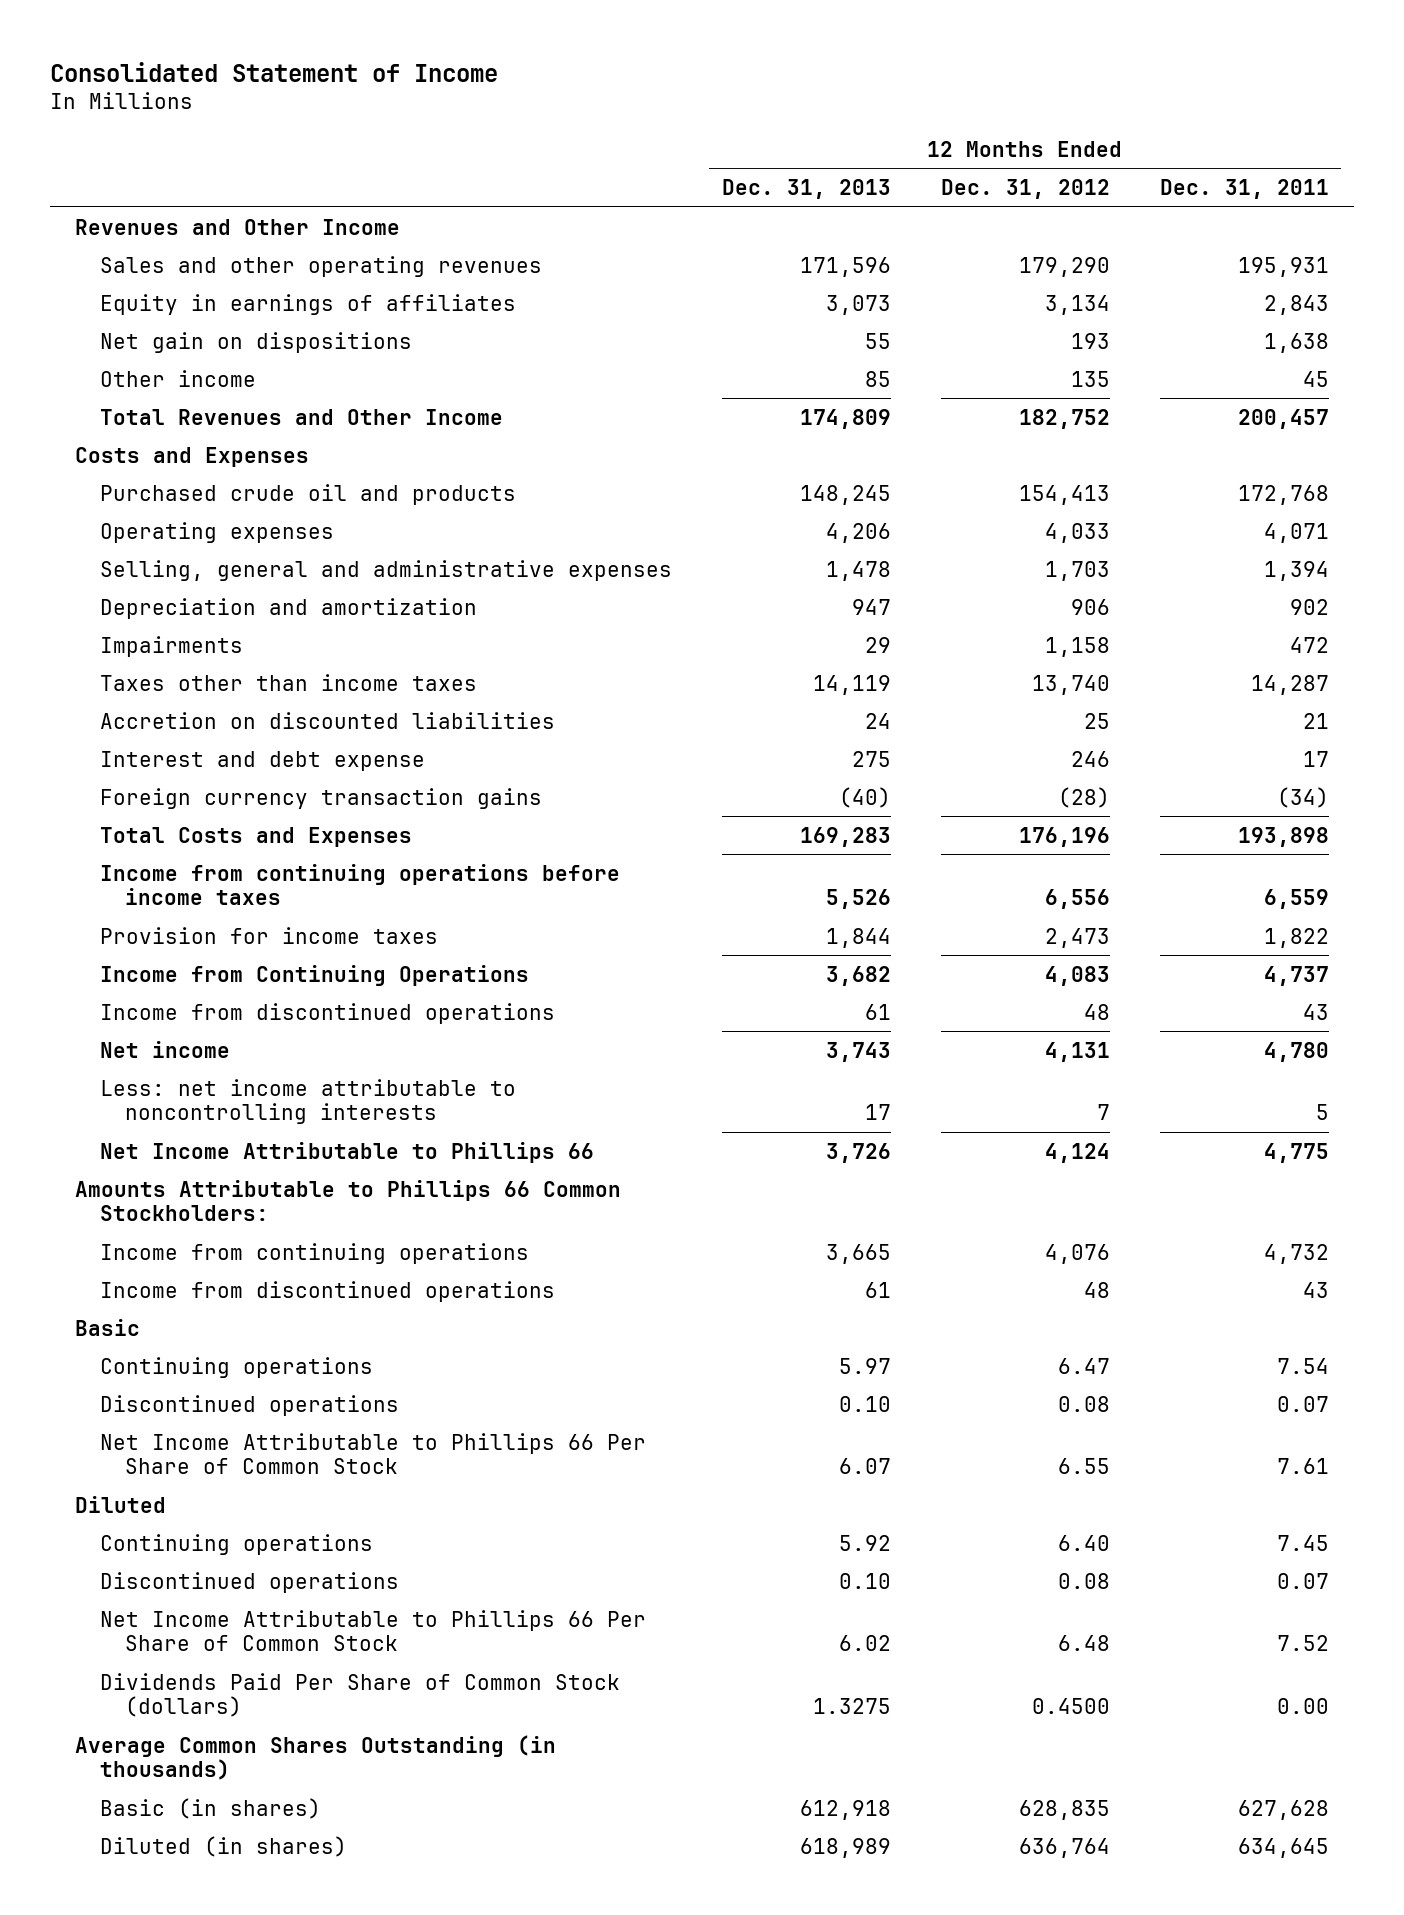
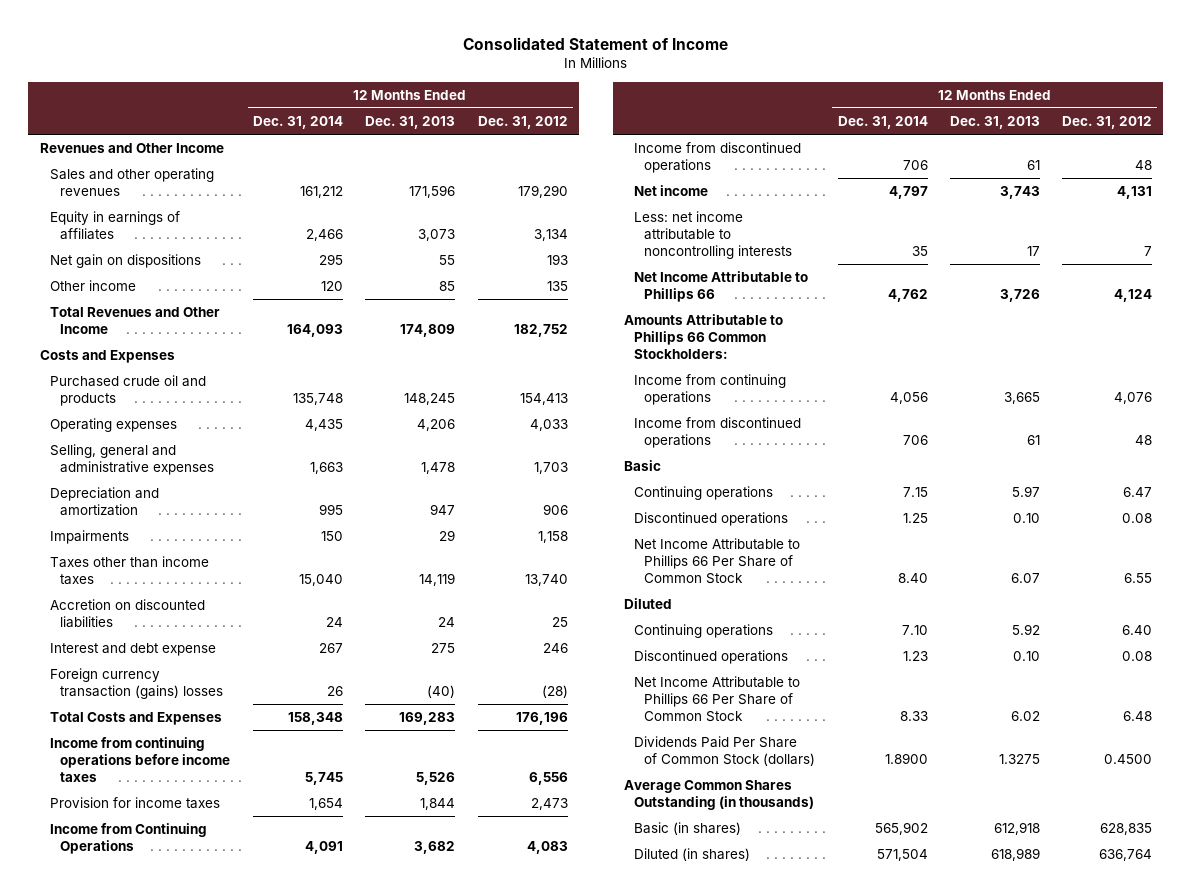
- | 12 Months Ended Dec. 31, 2013 | 12 Months Ended Dec. 31, 2012 | 12 Months Ended Dec. 31, 2011
+ | 12 Months Ended Dec. 31, 2014 | 12 Months Ended Dec. 31, 2013 | 12 Months Ended Dec. 31, 2012
- Foreign currency transaction gains | (40) | (28) | (34)
+ Foreign currency transaction (gains) losses | 26 | (40) | (28)

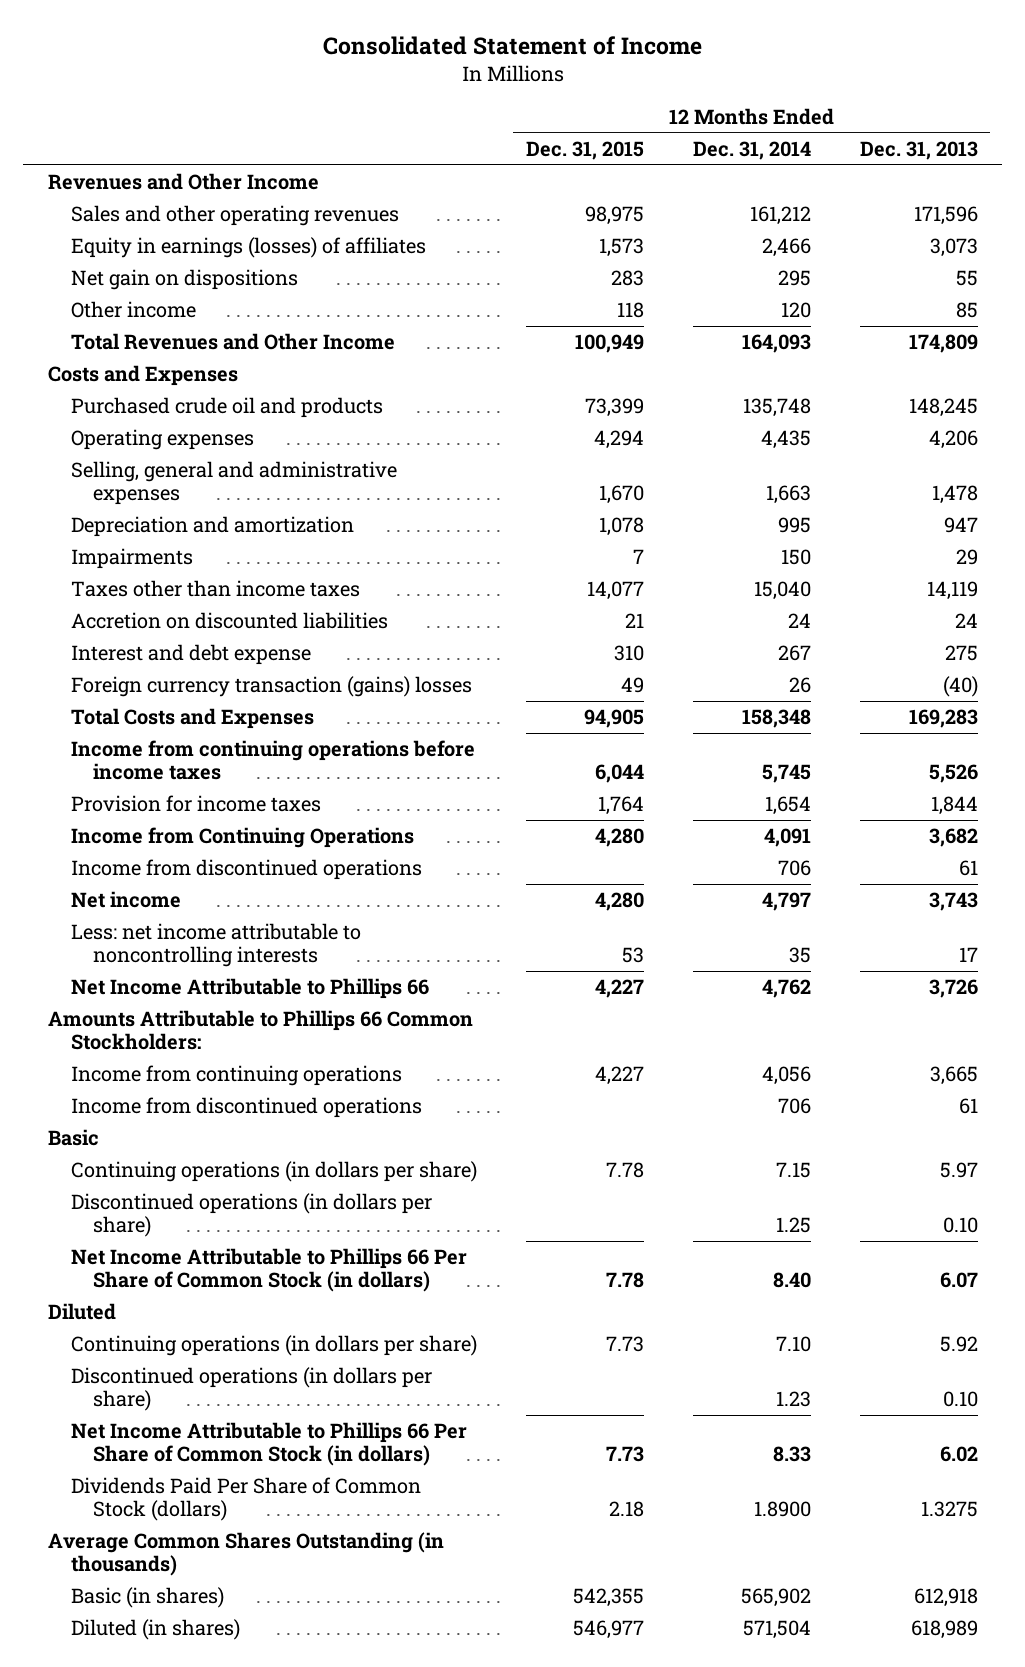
- | 12 Months Ended Dec. 31, 2014 | 12 Months Ended Dec. 31, 2013 | 12 Months Ended Dec. 31, 2012
+ | 12 Months Ended Dec. 31, 2015 | 12 Months Ended Dec. 31, 2014 | 12 Months Ended Dec. 31, 2013
- Equity in earnings of affiliates | 2,466 | 3,073 | 3,134
+ Equity in earnings (losses) of affiliates | 1,573 | 2,466 | 3,073
- Continuing operations | 7.15 | 5.97 | 6.47
- Discontinued operations | 1.25 | 0.10 | 0.08
- Net Income Attributable to Phillips 66 Per Share of Common Stock | 8.40 | 6.07 | 6.55
+ Continuing operations (in dollars per share) | 7.78 | 7.15 | 5.97
+ Discontinued operations (in dollars per share) | | 1.25 | 0.10
+ Net Income Attributable to Phillips 66 Per Share of Common Stock (in dollars) | 7.78 | 8.40 | 6.07
- Continuing operations | 7.10 | 5.92 | 6.40
- Discontinued operations | 1.23 | 0.10 | 0.08
- Net Income Attributable to Phillips 66 Per Share of Common Stock | 8.33 | 6.02 | 6.48
+ Continuing operations (in dollars per share) | 7.73 | 7.10 | 5.92
+ Discontinued operations (in dollars per share) | | 1.23 | 0.10
+ Net Income Attributable to Phillips 66 Per Share of Common Stock (in dollars) | 7.73 | 8.33 | 6.02

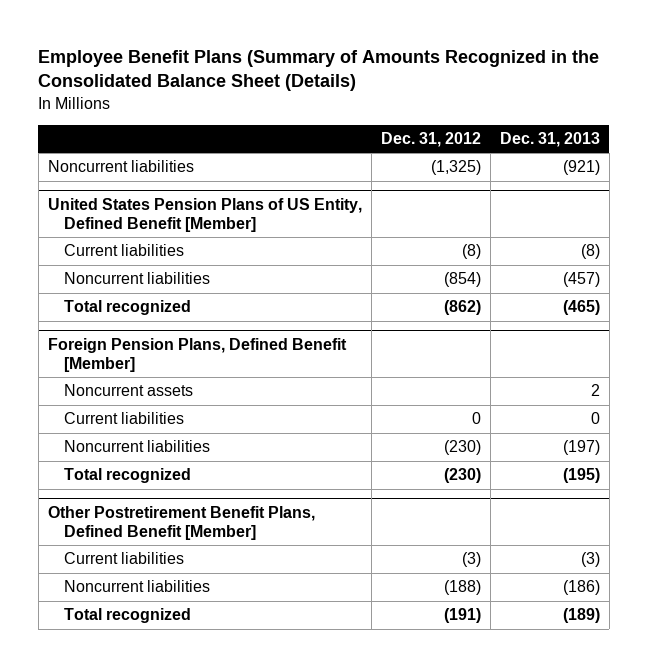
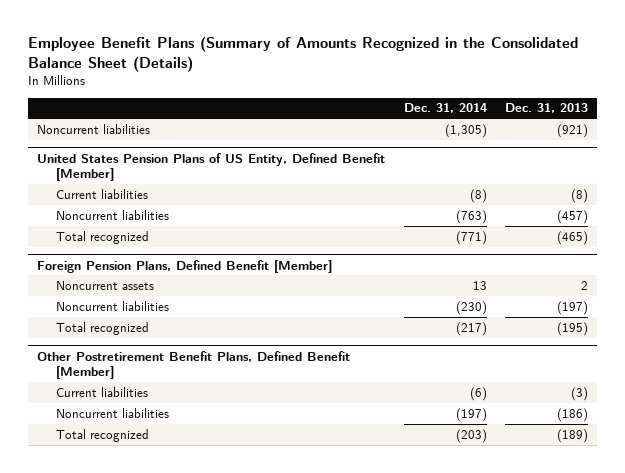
- | Dec. 31, 2012 | Dec. 31, 2013
+ | Dec. 31, 2014 | Dec. 31, 2013
@ Foreign Pension Plans, Defined Benefit [Member]
- Current liabilities | 0 | 0

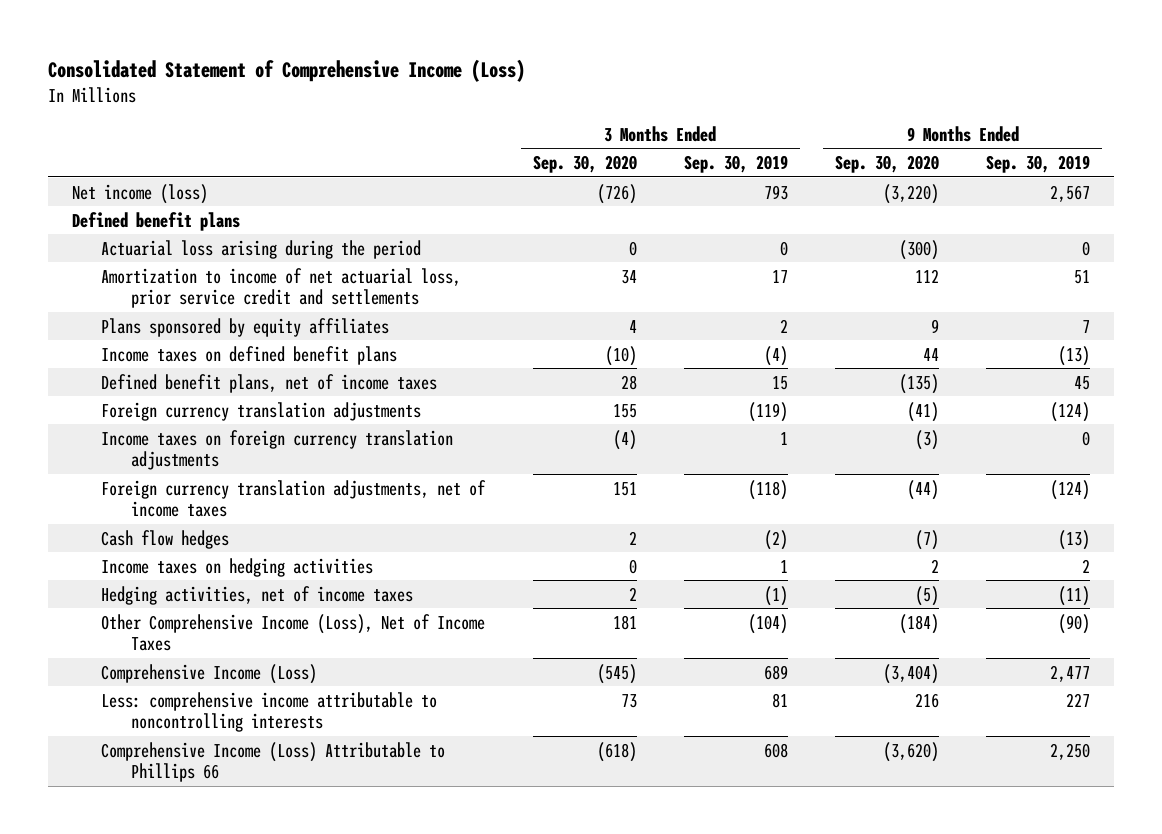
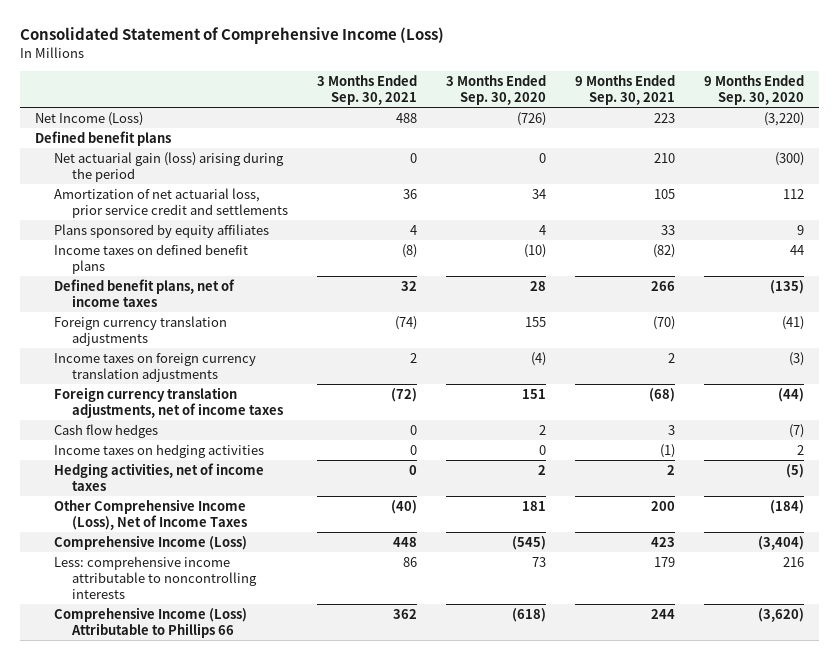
- | 3 Months Ended Sep. 30, 2020 | 3 Months Ended Sep. 30, 2019 | 9 Months Ended Sep. 30, 2020 | 9 Months Ended Sep. 30, 2019
+ | 3 Months Ended Sep. 30, 2021 | 3 Months Ended Sep. 30, 2020 | 9 Months Ended Sep. 30, 2021 | 9 Months Ended Sep. 30, 2020
- Net income (loss) | (726) | 793 | (3,220) | 2,567
+ Net Income (Loss) | 488 | (726) | 223 | (3,220)
- Actuarial loss arising during the period | 0 | 0 | (300) | 0
- Amortization to income of net actuarial loss, prior service credit and settlements | 34 | 17 | 112 | 51
+ Net actuarial gain (loss) arising during the period | 0 | 0 | 210 | (300)
+ Amortization of net actuarial loss, prior service credit and settlements | 36 | 34 | 105 | 112

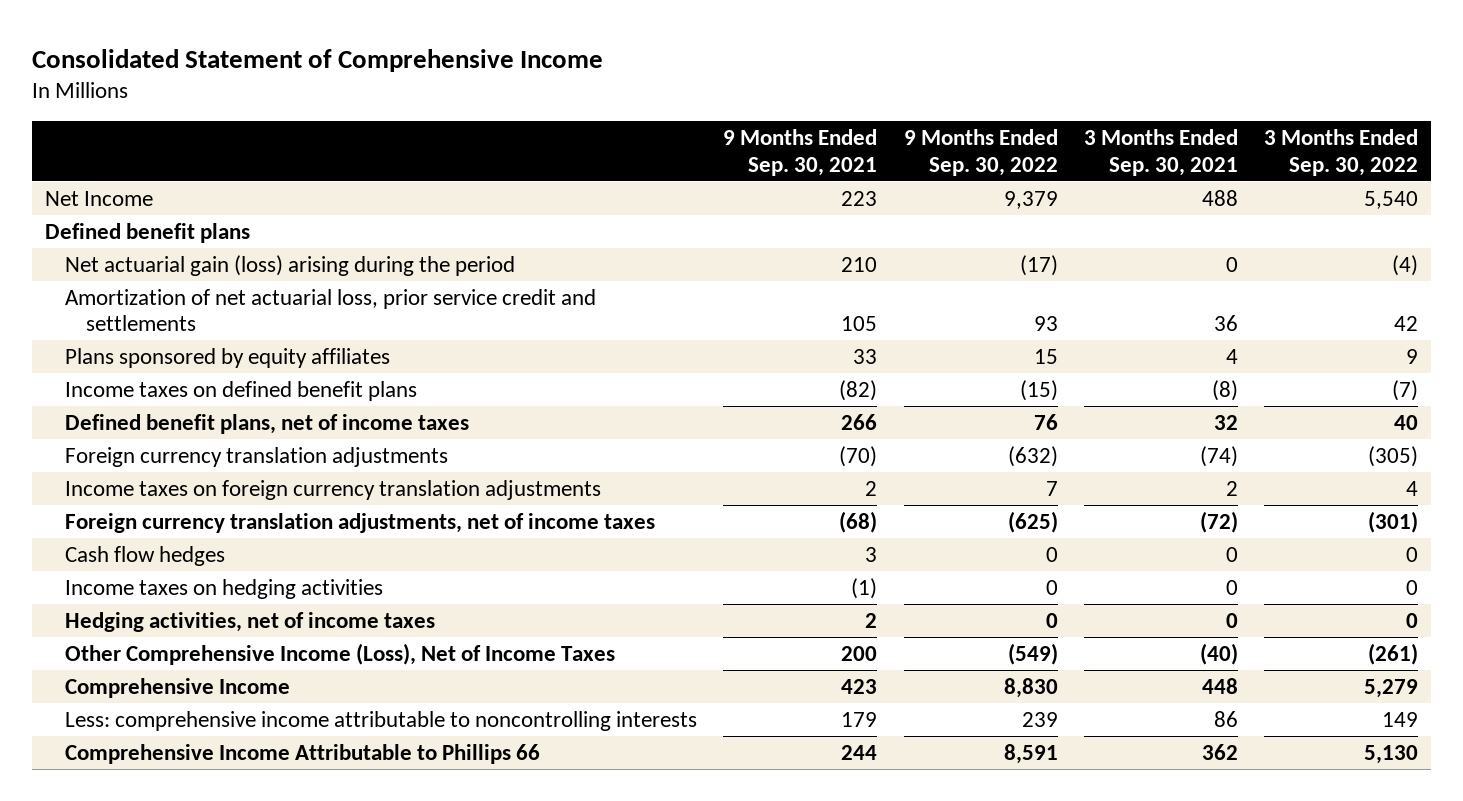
- Consolidated Statement of Comprehensive Income (Loss)
+ Consolidated Statement of Comprehensive Income
- | 3 Months Ended Sep. 30, 2021 | 3 Months Ended Sep. 30, 2020 | 9 Months Ended Sep. 30, 2021 | 9 Months Ended Sep. 30, 2020
+ | 9 Months Ended Sep. 30, 2021 | 9 Months Ended Sep. 30, 2022 | 3 Months Ended Sep. 30, 2021 | 3 Months Ended Sep. 30, 2022
- Net Income (Loss) | 488 | (726) | 223 | (3,220)
+ Net Income | 223 | 9,379 | 488 | 5,540
- Comprehensive Income (Loss) | 448 | (545) | 423 | (3,404)
+ Comprehensive Income | 423 | 8,830 | 448 | 5,279
- Comprehensive Income (Loss) Attributable to Phillips 66 | 362 | (618) | 244 | (3,620)
+ Comprehensive Income Attributable to Phillips 66 | 244 | 8,591 | 362 | 5,130

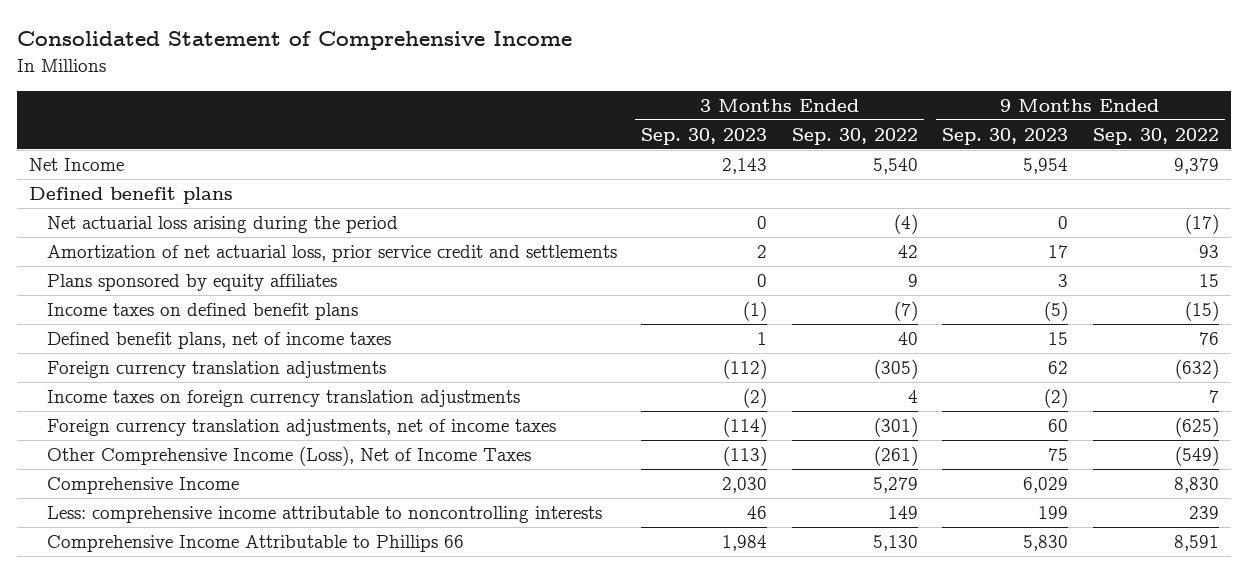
- | 9 Months Ended Sep. 30, 2021 | 9 Months Ended Sep. 30, 2022 | 3 Months Ended Sep. 30, 2021 | 3 Months Ended Sep. 30, 2022
+ | 3 Months Ended Sep. 30, 2023 | 3 Months Ended Sep. 30, 2022 | 9 Months Ended Sep. 30, 2023 | 9 Months Ended Sep. 30, 2022
- Net actuarial gain (loss) arising during the period | 210 | (17) | 0 | (4)
+ Net actuarial loss arising during the period | 0 | (4) | 0 | (17)
- Cash flow hedges | 3 | 0 | 0 | 0
- Income taxes on hedging activities | (1) | 0 | 0 | 0
- Hedging activities, net of income taxes | 2 | 0 | 0 | 0

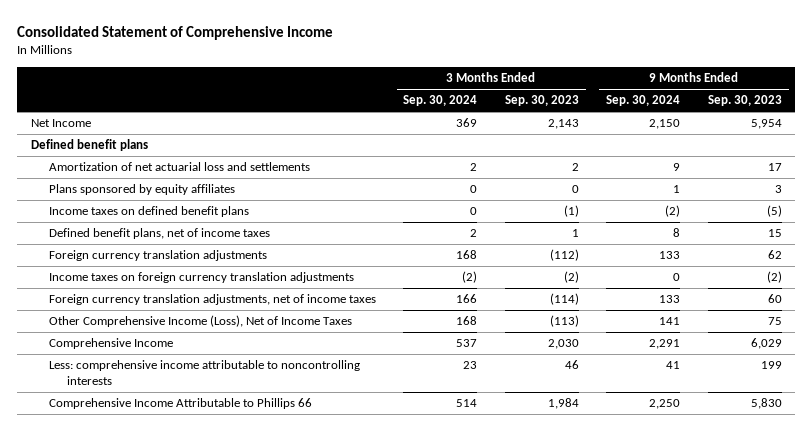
- | 3 Months Ended Sep. 30, 2023 | 3 Months Ended Sep. 30, 2022 | 9 Months Ended Sep. 30, 2023 | 9 Months Ended Sep. 30, 2022
+ | 3 Months Ended Sep. 30, 2024 | 3 Months Ended Sep. 30, 2023 | 9 Months Ended Sep. 30, 2024 | 9 Months Ended Sep. 30, 2023
- Net actuarial loss arising during the period | 0 | (4) | 0 | (17)
- Amortization of net actuarial loss, prior service credit and settlements | 2 | 42 | 17 | 93
+ Amortization of net actuarial loss and settlements | 2 | 2 | 9 | 17

